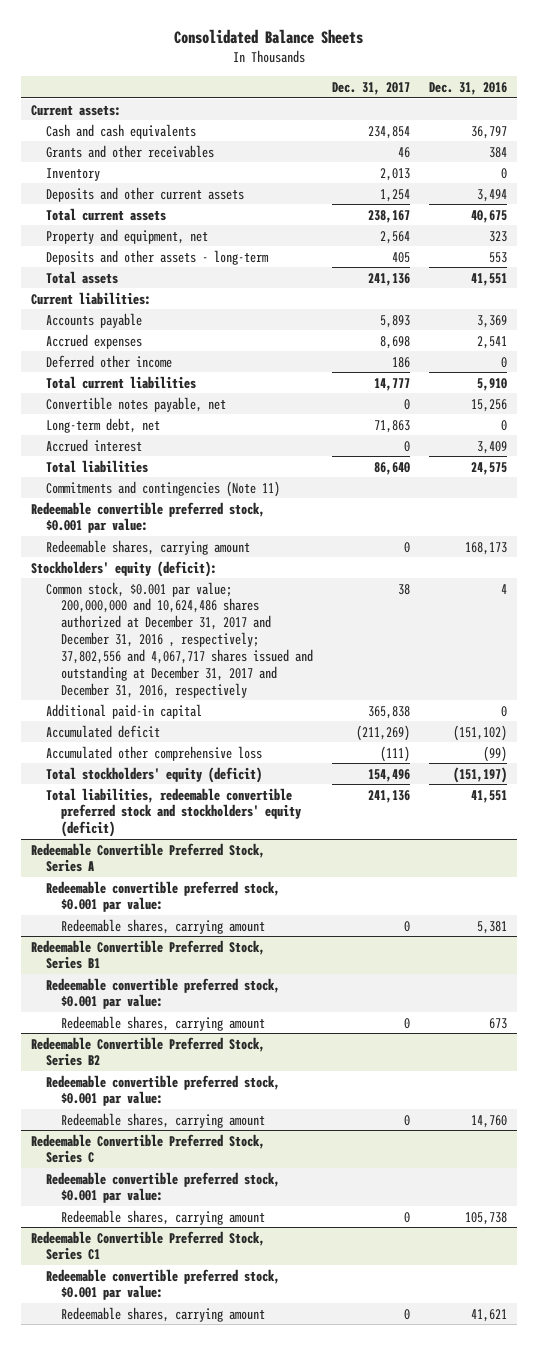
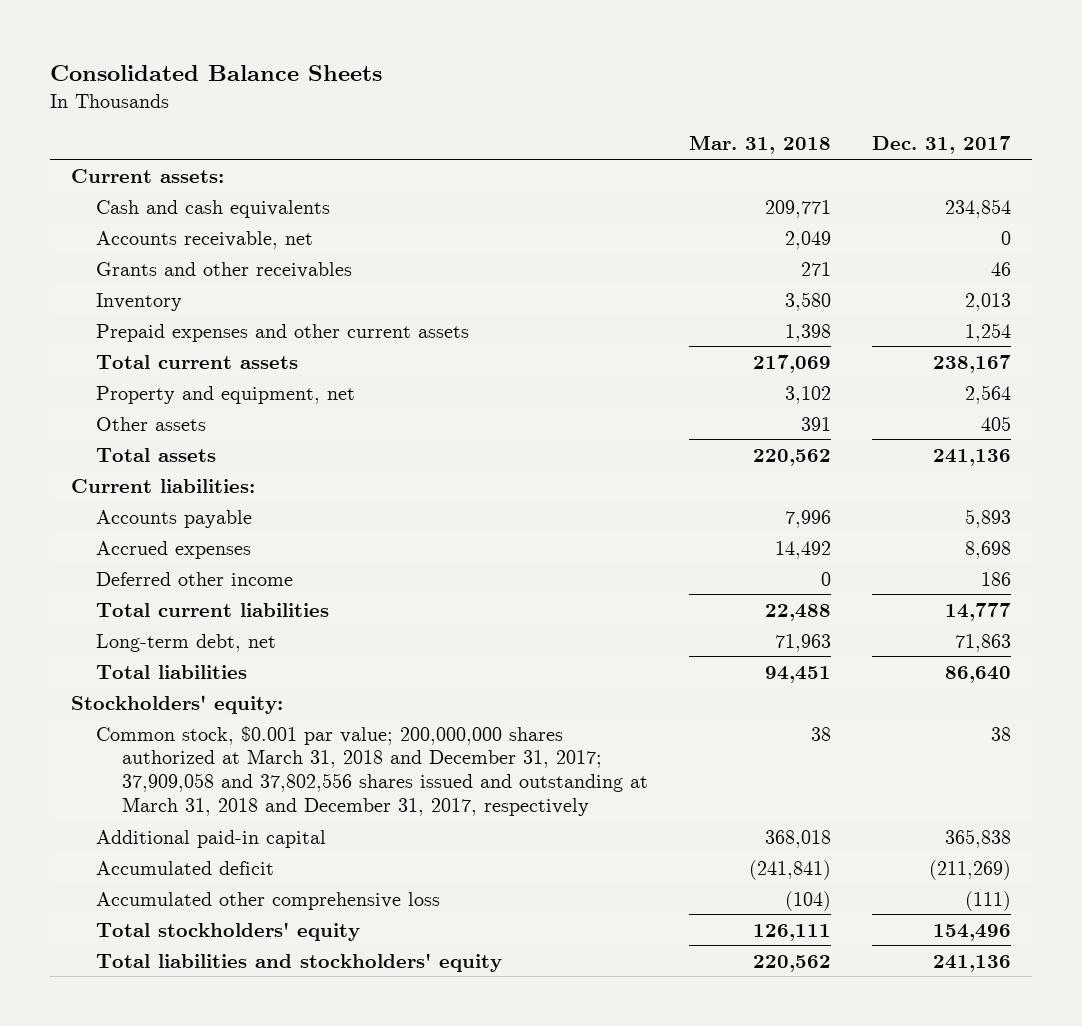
- | Dec. 31, 2017 | Dec. 31, 2016
+ | Mar. 31, 2018 | Dec. 31, 2017
+ Accounts receivable, net | 2,049 | 0
- Deposits and other current assets | 1,254 | 3,494
+ Prepaid expenses and other current assets | 1,398 | 1,254
- Deposits and other assets - long-term | 405 | 553
+ Other assets | 391 | 405
- Convertible notes payable, net | 0 | 15,256
- Accrued interest | 0 | 3,409
- Commitments and contingencies (Note 11)
- Redeemable convertible preferred stock, $0.001 par value:
- Redeemable shares, carrying amount | 0 | 168,173
- Stockholders' equity (deficit):
- Common stock, $0.001 par value; 200,000,000 and 10,624,486 shares authorized at December 31, 2017 and December 31, 2016 , respectively; 37,802,556 and 4,067,717 shares issued and outstanding at December 31, 2017 and December 31, 2016, respectively | 38 | 4
+ Stockholders' equity:
+ Common stock, $0.001 par value; 200,000,000 shares authorized at March 31, 2018 and December 31, 2017; 37,909,058 and 37,802,556 shares issued and outstanding at March 31, 2018 and December 31, 2017, respectively | 38 | 38
- Total stockholders' equity (deficit) | 154,496 | (151,197)
- Total liabilities, redeemable convertible preferred stock and stockholders' equity (deficit) | 241,136 | 41,551
- Redeemable Convertible Preferred Stock, Series A
- Redeemable convertible preferred stock, $0.001 par value:
- Redeemable shares, carrying amount | 0 | 5,381
- Redeemable Convertible Preferred Stock, Series B1
- Redeemable convertible preferred stock, $0.001 par value:
- Redeemable shares, carrying amount | 0 | 673
- Redeemable Convertible Preferred Stock, Series B2
- Redeemable convertible preferred stock, $0.001 par value:
- Redeemable shares, carrying amount | 0 | 14,760
- Redeemable Convertible Preferred Stock, Series C
- Redeemable convertible preferred stock, $0.001 par value:
- Redeemable shares, carrying amount | 0 | 105,738
- Redeemable Convertible Preferred Stock, Series C1
- Redeemable convertible preferred stock, $0.001 par value:
- Redeemable shares, carrying amount | 0 | 41,621
+ Total stockholders' equity | 126,111 | 154,496
+ Total liabilities and stockholders' equity | 220,562 | 241,136

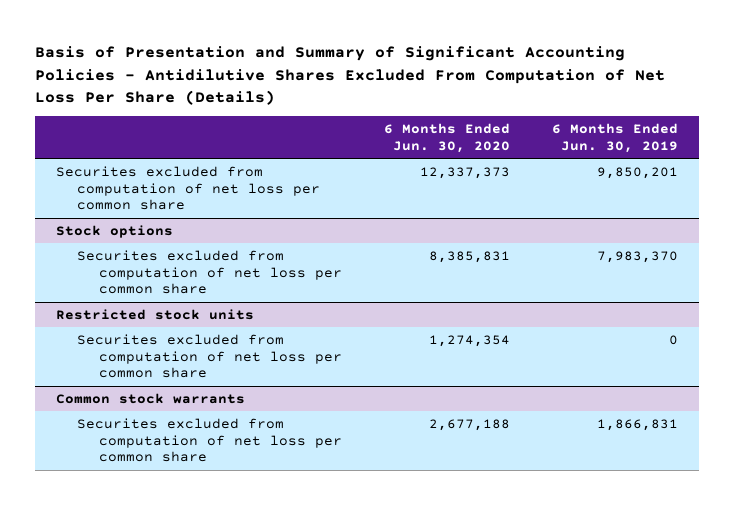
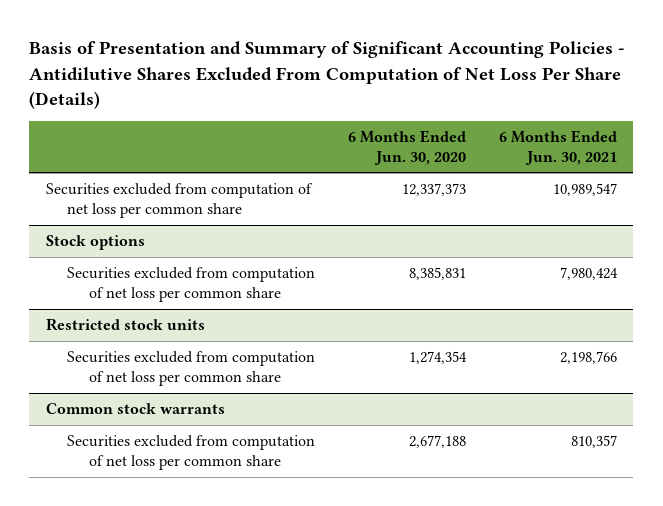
- | 6 Months Ended Jun. 30, 2020 | 6 Months Ended Jun. 30, 2019
+ | 6 Months Ended Jun. 30, 2020 | 6 Months Ended Jun. 30, 2021
- Securites excluded from computation of net loss per common share | 12,337,373 | 9,850,201
+ Securities excluded from computation of net loss per common share | 12,337,373 | 10,989,547
@ Stock options
- Securites excluded from computation of net loss per common share | 8,385,831 | 7,983,370
+ Securities excluded from computation of net loss per common share | 8,385,831 | 7,980,424
@ Restricted stock units
- Securites excluded from computation of net loss per common share | 1,274,354 | 0
+ Securities excluded from computation of net loss per common share | 1,274,354 | 2,198,766
@ Common stock warrants
- Securites excluded from computation of net loss per common share | 2,677,188 | 1,866,831
+ Securities excluded from computation of net loss per common share | 2,677,188 | 810,357

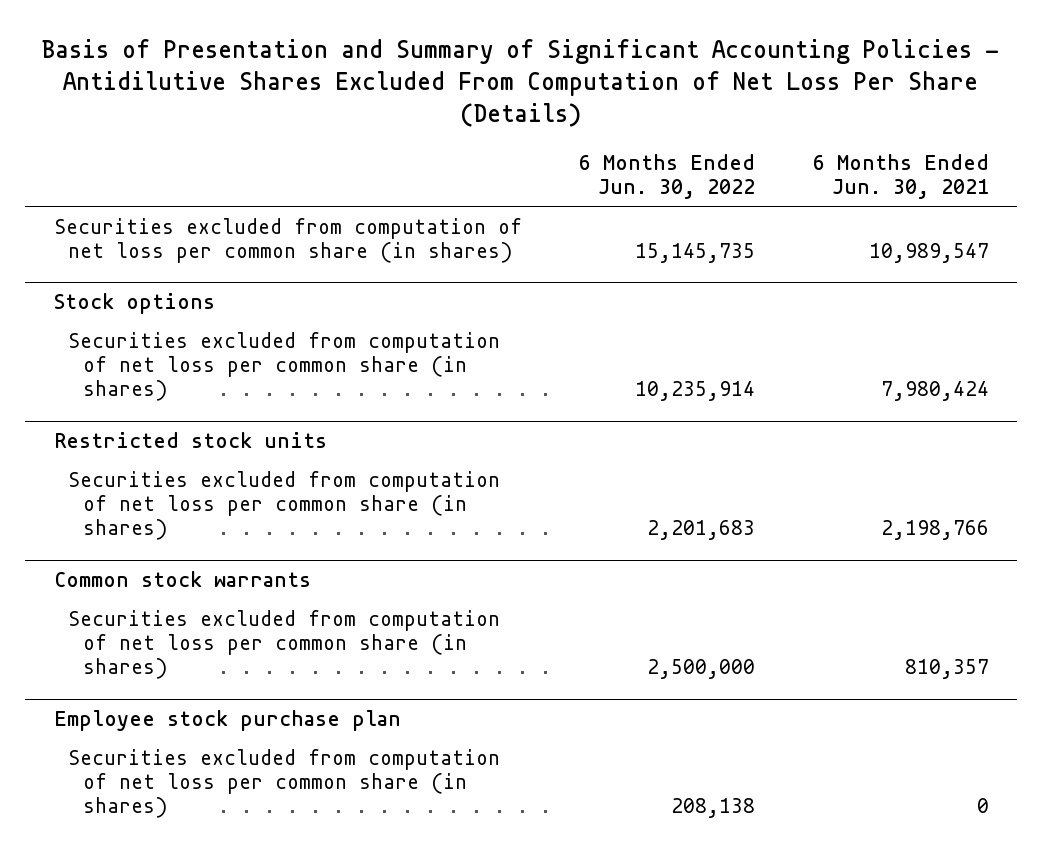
- | 6 Months Ended Jun. 30, 2020 | 6 Months Ended Jun. 30, 2021
+ | 6 Months Ended Jun. 30, 2022 | 6 Months Ended Jun. 30, 2021
- Securities excluded from computation of net loss per common share | 12,337,373 | 10,989,547
+ Securities excluded from computation of net loss per common share (in shares) | 15,145,735 | 10,989,547
@ Stock options
- Securities excluded from computation of net loss per common share | 8,385,831 | 7,980,424
+ Securities excluded from computation of net loss per common share (in shares) | 10,235,914 | 7,980,424
@ Restricted stock units
- Securities excluded from computation of net loss per common share | 1,274,354 | 2,198,766
+ Securities excluded from computation of net loss per common share (in shares) | 2,201,683 | 2,198,766
@ Common stock warrants
- Securities excluded from computation of net loss per common share | 2,677,188 | 810,357
+ Securities excluded from computation of net loss per common share (in shares) | 2,500,000 | 810,357
+ Employee stock purchase plan
+ Securities excluded from computation of net loss per common share (in shares) | 208,138 | 0

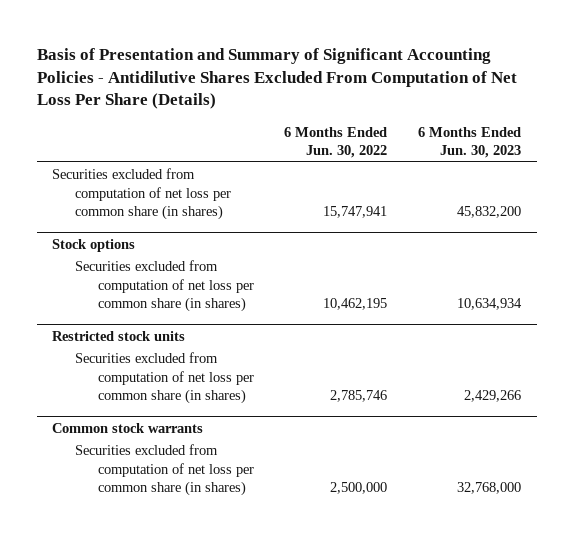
- | 6 Months Ended Jun. 30, 2022 | 6 Months Ended Jun. 30, 2021
+ | 6 Months Ended Jun. 30, 2022 | 6 Months Ended Jun. 30, 2023
- Securities excluded from computation of net loss per common share (in shares) | 15,145,735 | 10,989,547
+ Securities excluded from computation of net loss per common share (in shares) | 15,747,941 | 45,832,200
@ Stock options
- Securities excluded from computation of net loss per common share (in shares) | 10,235,914 | 7,980,424
+ Securities excluded from computation of net loss per common share (in shares) | 10,462,195 | 10,634,934
@ Restricted stock units
- Securities excluded from computation of net loss per common share (in shares) | 2,201,683 | 2,198,766
+ Securities excluded from computation of net loss per common share (in shares) | 2,785,746 | 2,429,266
- Employee stock purchase plan
- Securities excluded from computation of net loss per common share (in shares) | 208,138 | 0

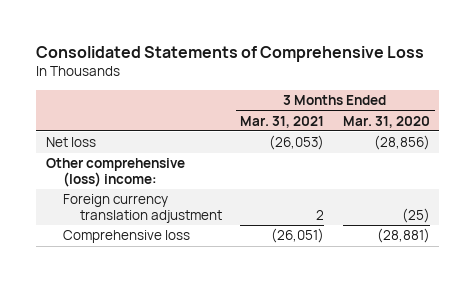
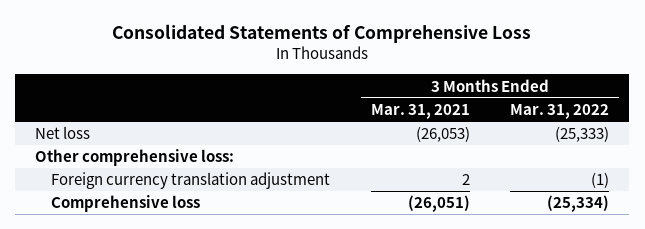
- | 3 Months Ended Mar. 31, 2021 | 3 Months Ended Mar. 31, 2020
+ | 3 Months Ended Mar. 31, 2021 | 3 Months Ended Mar. 31, 2022
- Other comprehensive (loss) income:
+ Other comprehensive loss:

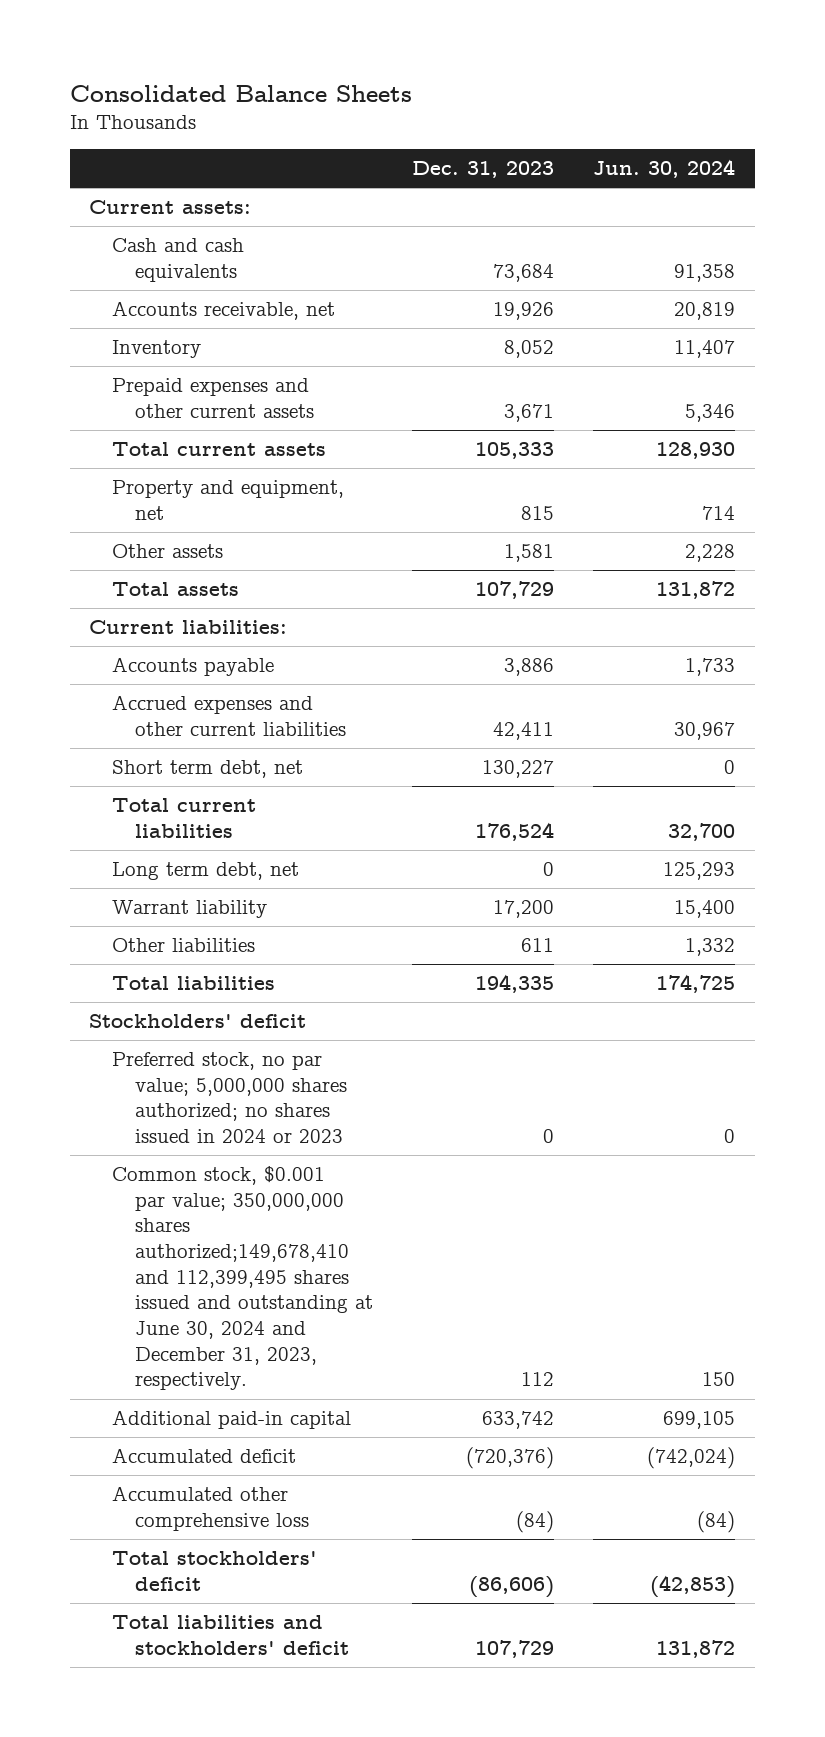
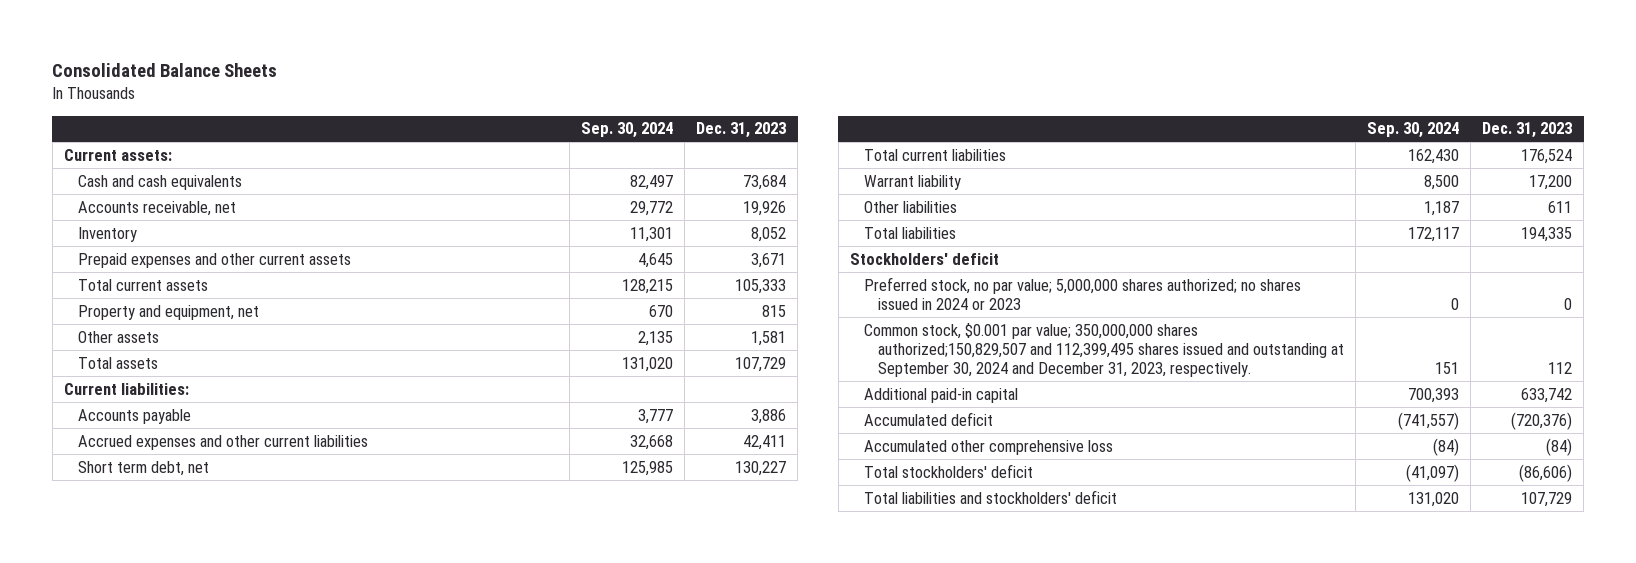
- | Dec. 31, 2023 | Jun. 30, 2024
+ | Sep. 30, 2024 | Dec. 31, 2023
- Long term debt, net | 0 | 125,293
- Common stock, $0.001 par value; 350,000,000 shares authorized;149,678,410 and 112,399,495 shares issued and outstanding at June 30, 2024 and December 31, 2023, respectively. | 112 | 150
+ Common stock, $0.001 par value; 350,000,000 shares authorized;150,829,507 and 112,399,495 shares issued and outstanding at September 30, 2024 and December 31, 2023, respectively. | 151 | 112

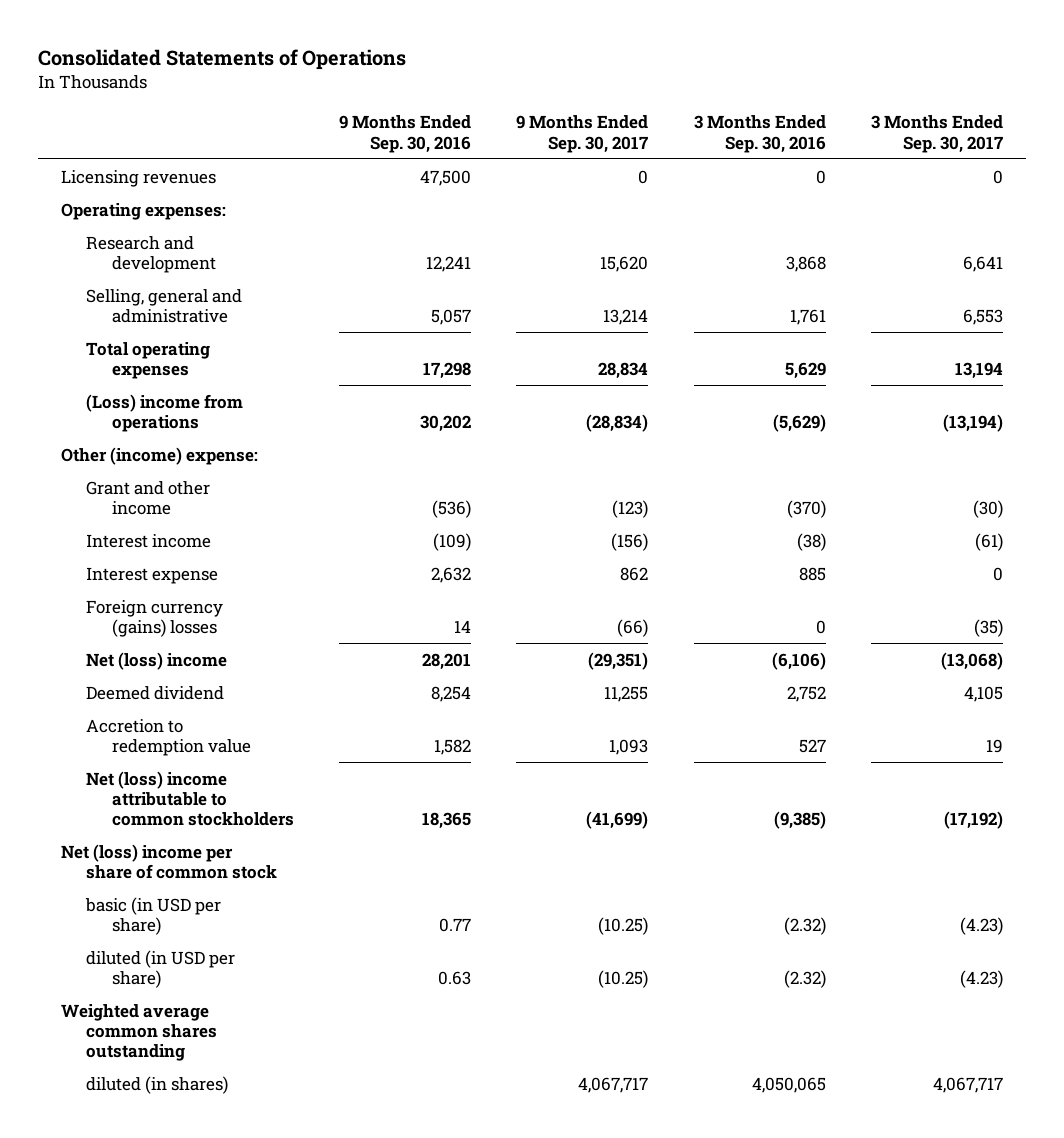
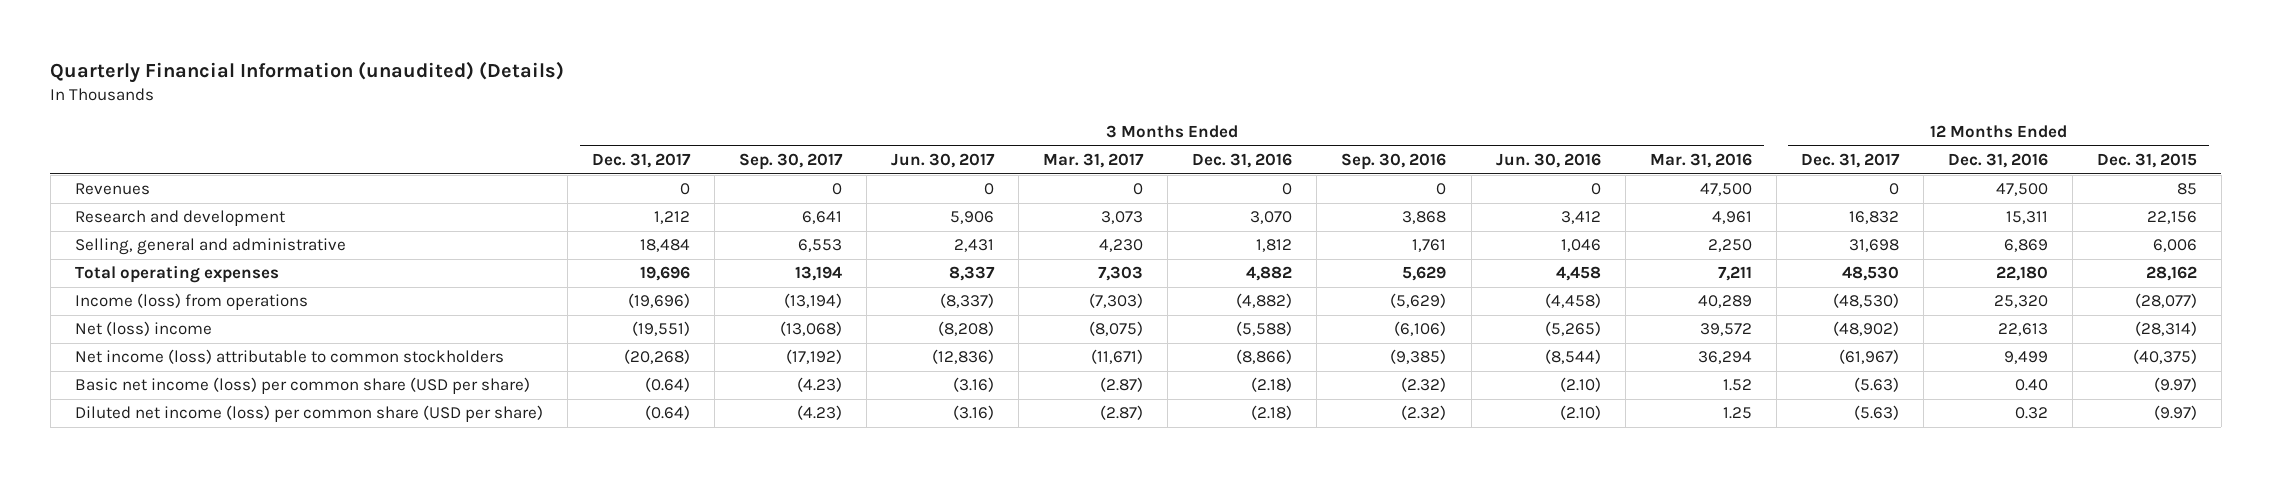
- Consolidated Statements of Operations
+ Quarterly Financial Information (unaudited) (Details)
- | 9 Months Ended Sep. 30, 2016 | 9 Months Ended Sep. 30, 2017 | 3 Months Ended Sep. 30, 2016 | 3 Months Ended Sep. 30, 2017
+ | 3 Months Ended Dec. 31, 2017 | 3 Months Ended Sep. 30, 2017 | 3 Months Ended Jun. 30, 2017 | 3 Months Ended Mar. 31, 2017 | 3 Months Ended Dec. 31, 2016 | 3 Months Ended Sep. 30, 2016 | 3 Months Ended Jun. 30, 2016 | 3 Months Ended Mar. 31, 2016 | 12 Months Ended Dec. 31, 2017 | 12 Months Ended Dec. 31, 2016 | 12 Months Ended Dec. 31, 2015
- Licensing revenues | 47,500 | 0 | 0 | 0
- Operating expenses:
+ Revenues | 0 | 0 | 0 | 0 | 0 | 0 | 0 | 47,500 | 0 | 47,500 | 85
- (Loss) income from operations | 30,202 | (28,834) | (5,629) | (13,194)
- Other (income) expense:
- Grant and other income | (536) | (123) | (370) | (30)
- Interest income | (109) | (156) | (38) | (61)
- Interest expense | 2,632 | 862 | 885 | 0
- Foreign currency (gains) losses | 14 | (66) | 0 | (35)
+ Income (loss) from operations | (19,696) | (13,194) | (8,337) | (7,303) | (4,882) | (5,629) | (4,458) | 40,289 | (48,530) | 25,320 | (28,077)
- Deemed dividend | 8,254 | 11,255 | 2,752 | 4,105
- Accretion to redemption value | 1,582 | 1,093 | 527 | 19
- Net (loss) income attributable to common stockholders | 18,365 | (41,699) | (9,385) | (17,192)
- Net (loss) income per share of common stock
- basic (in USD per share) | 0.77 | (10.25) | (2.32) | (4.23)
- diluted (in USD per share) | 0.63 | (10.25) | (2.32) | (4.23)
- Weighted average common shares outstanding
- diluted (in shares) | | 4,067,717 | 4,050,065 | 4,067,717
+ Net income (loss) attributable to common stockholders | (20,268) | (17,192) | (12,836) | (11,671) | (8,866) | (9,385) | (8,544) | 36,294 | (61,967) | 9,499 | (40,375)
+ Basic net income (loss) per common share (USD per share) | (0.64) | (4.23) | (3.16) | (2.87) | (2.18) | (2.32) | (2.10) | 1.52 | (5.63) | 0.40 | (9.97)
+ Diluted net income (loss) per common share (USD per share) | (0.64) | (4.23) | (3.16) | (2.87) | (2.18) | (2.32) | (2.10) | 1.25 | (5.63) | 0.32 | (9.97)

